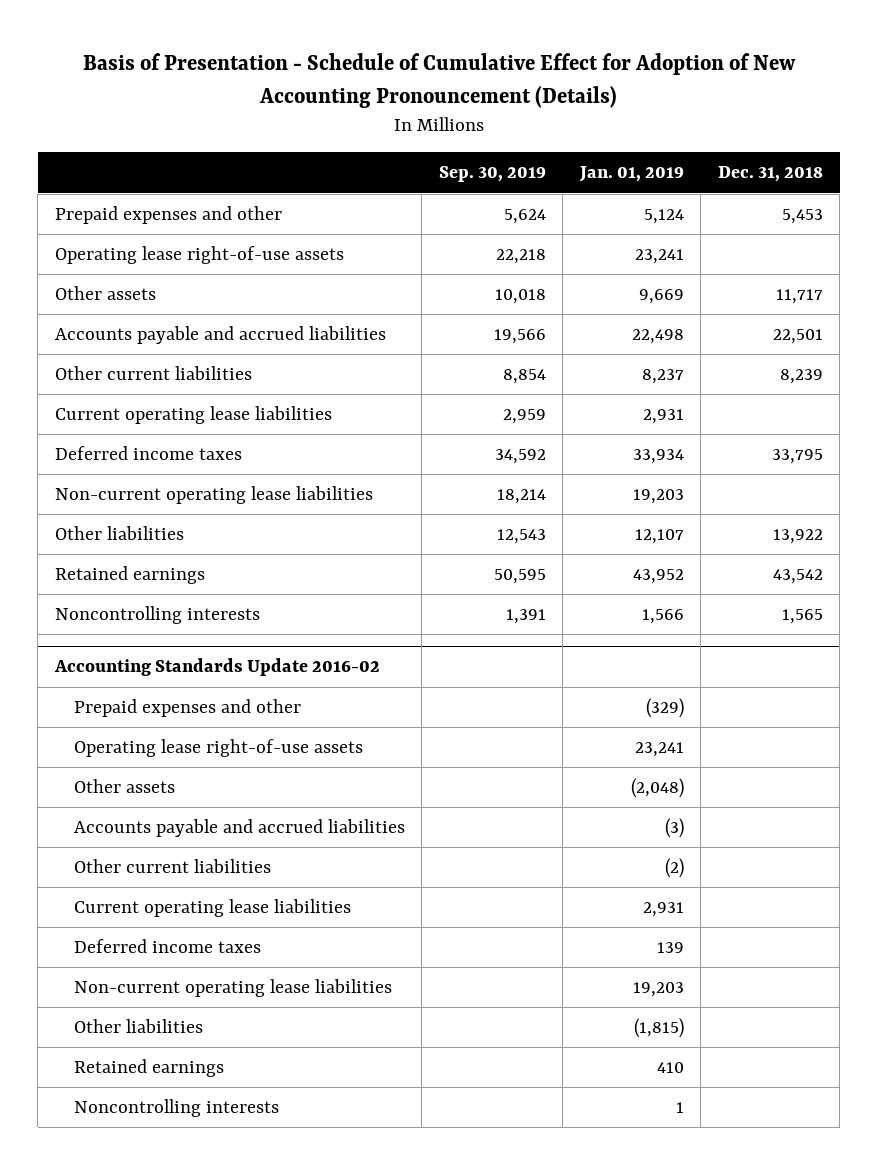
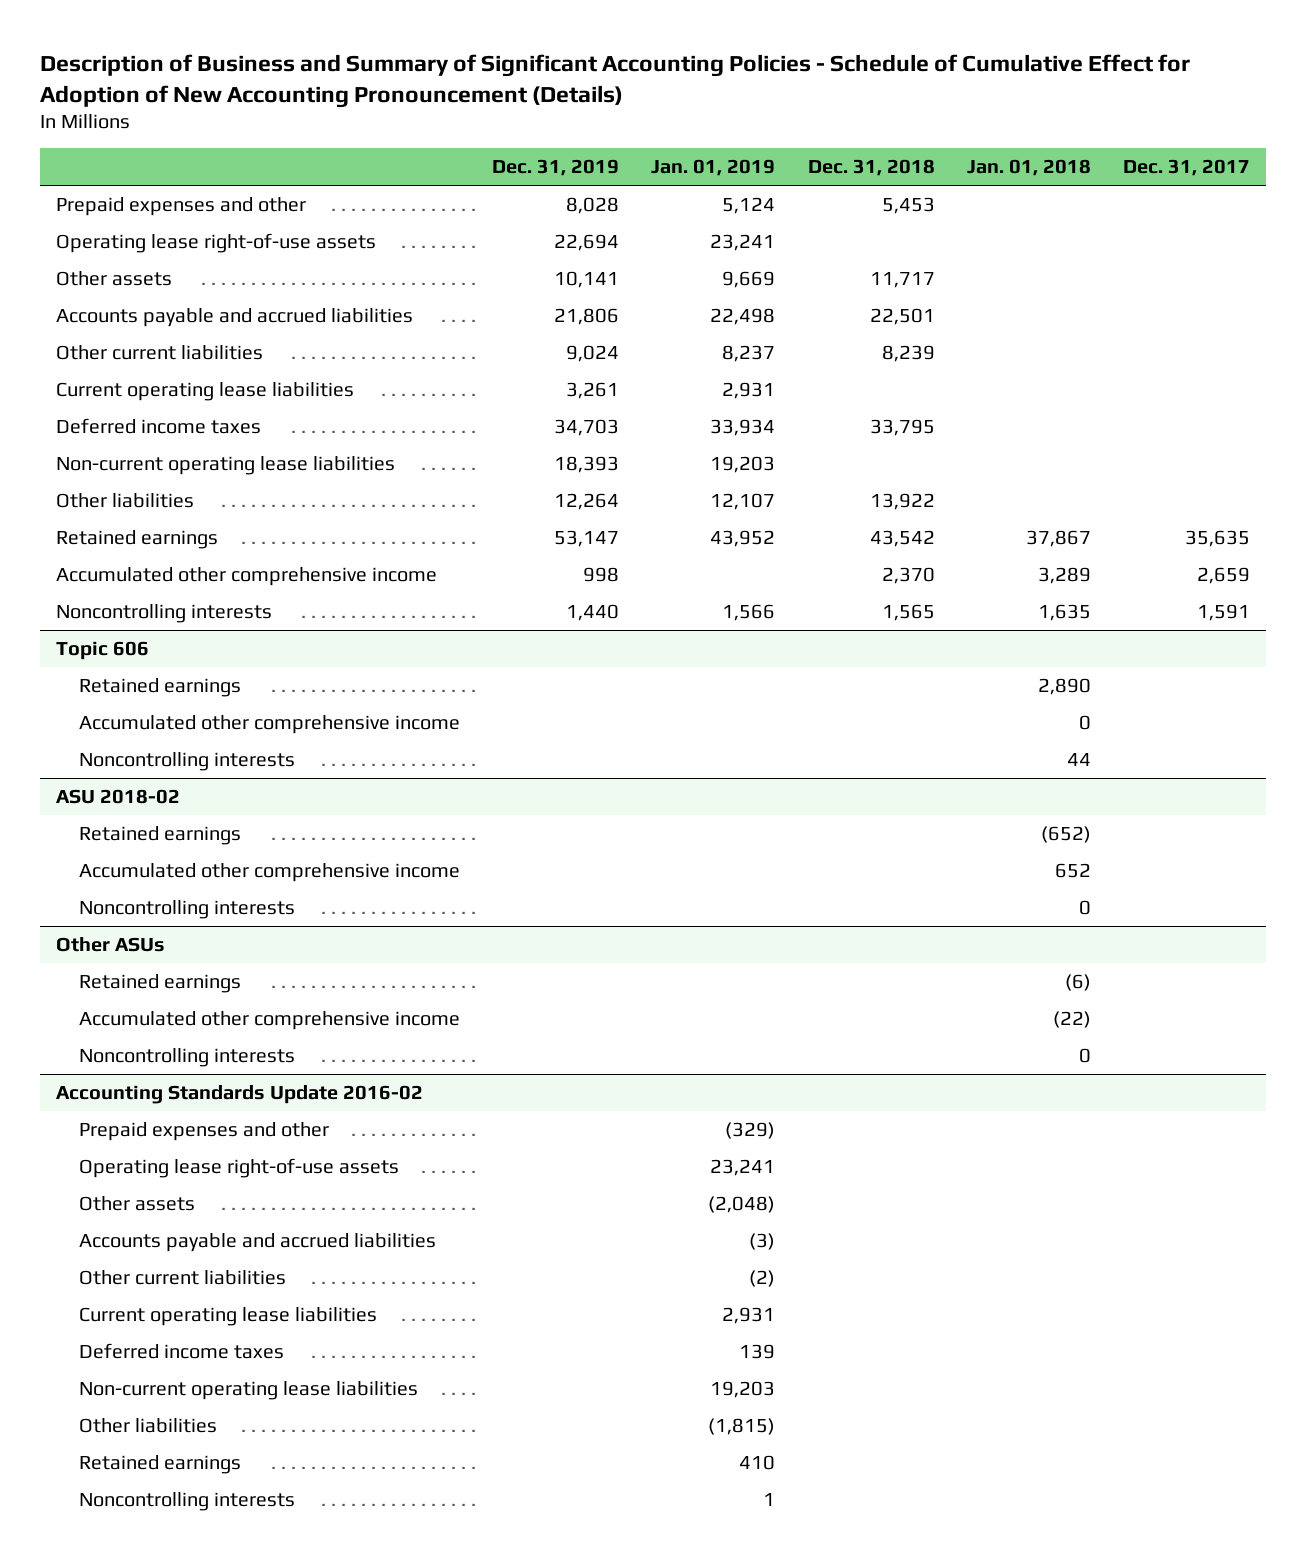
- Basis of Presentation - Schedule of Cumulative Effect for Adoption of New Accounting Pronouncement (Details)
+ Description of Business and Summary of Significant Accounting Policies - Schedule of Cumulative Effect for Adoption of New Accounting Pronouncement (Details)
- | Sep. 30, 2019 | Jan. 01, 2019 | Dec. 31, 2018
+ | Dec. 31, 2019 | Jan. 01, 2019 | Dec. 31, 2018 | Jan. 01, 2018 | Dec. 31, 2017
+ Accumulated other comprehensive income | 998 | | 2,370 | 3,289 | 2,659
+ Topic 606
+ Retained earnings | | | | 2,890 |
+ Accumulated other comprehensive income | | | | 0 |
+ Noncontrolling interests | | | | 44 |
+ ASU 2018-02
+ Retained earnings | | | | (652) |
+ Accumulated other comprehensive income | | | | 652 |
+ Noncontrolling interests | | | | 0 |
+ Other ASUs
+ Retained earnings | | | | (6) |
+ Accumulated other comprehensive income | | | | (22) |
+ Noncontrolling interests | | | | 0 |

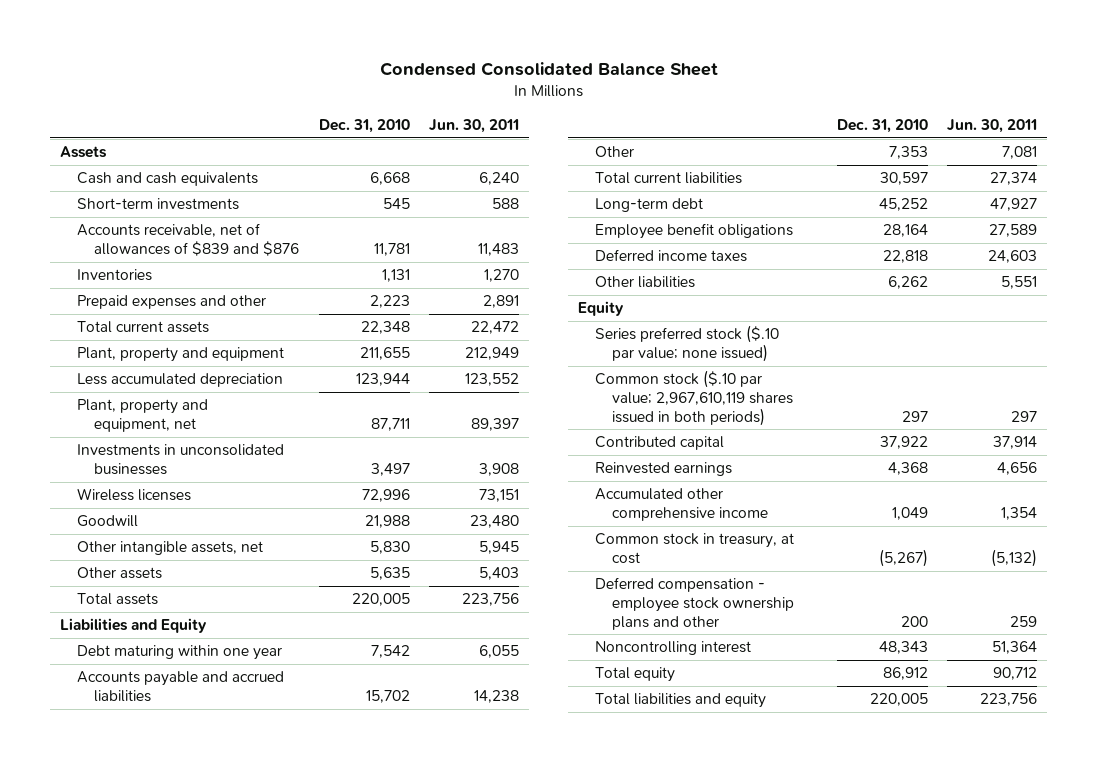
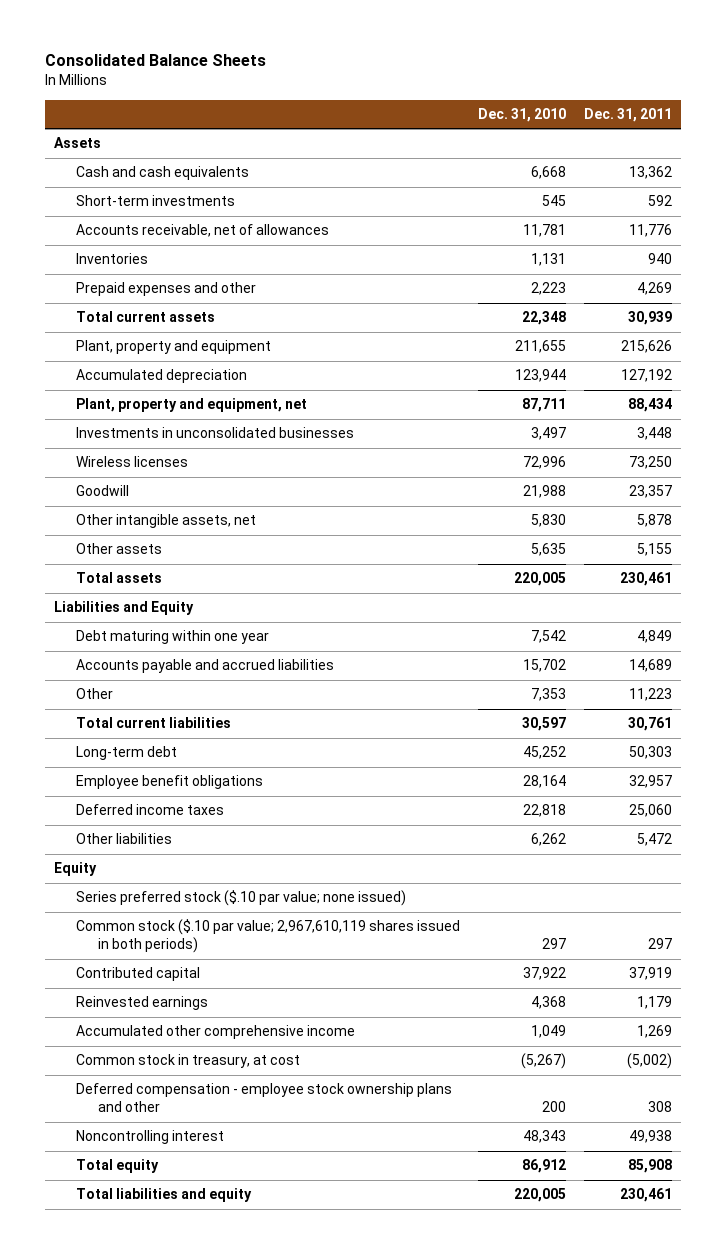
- Condensed Consolidated Balance Sheet
+ Consolidated Balance Sheets
- | Dec. 31, 2010 | Jun. 30, 2011
+ | Dec. 31, 2010 | Dec. 31, 2011
- Accounts receivable, net of allowances of $839 and $876 | 11,781 | 11,483
+ Accounts receivable, net of allowances | 11,781 | 11,776
- Less accumulated depreciation | 123,944 | 123,552
+ Accumulated depreciation | 123,944 | 127,192

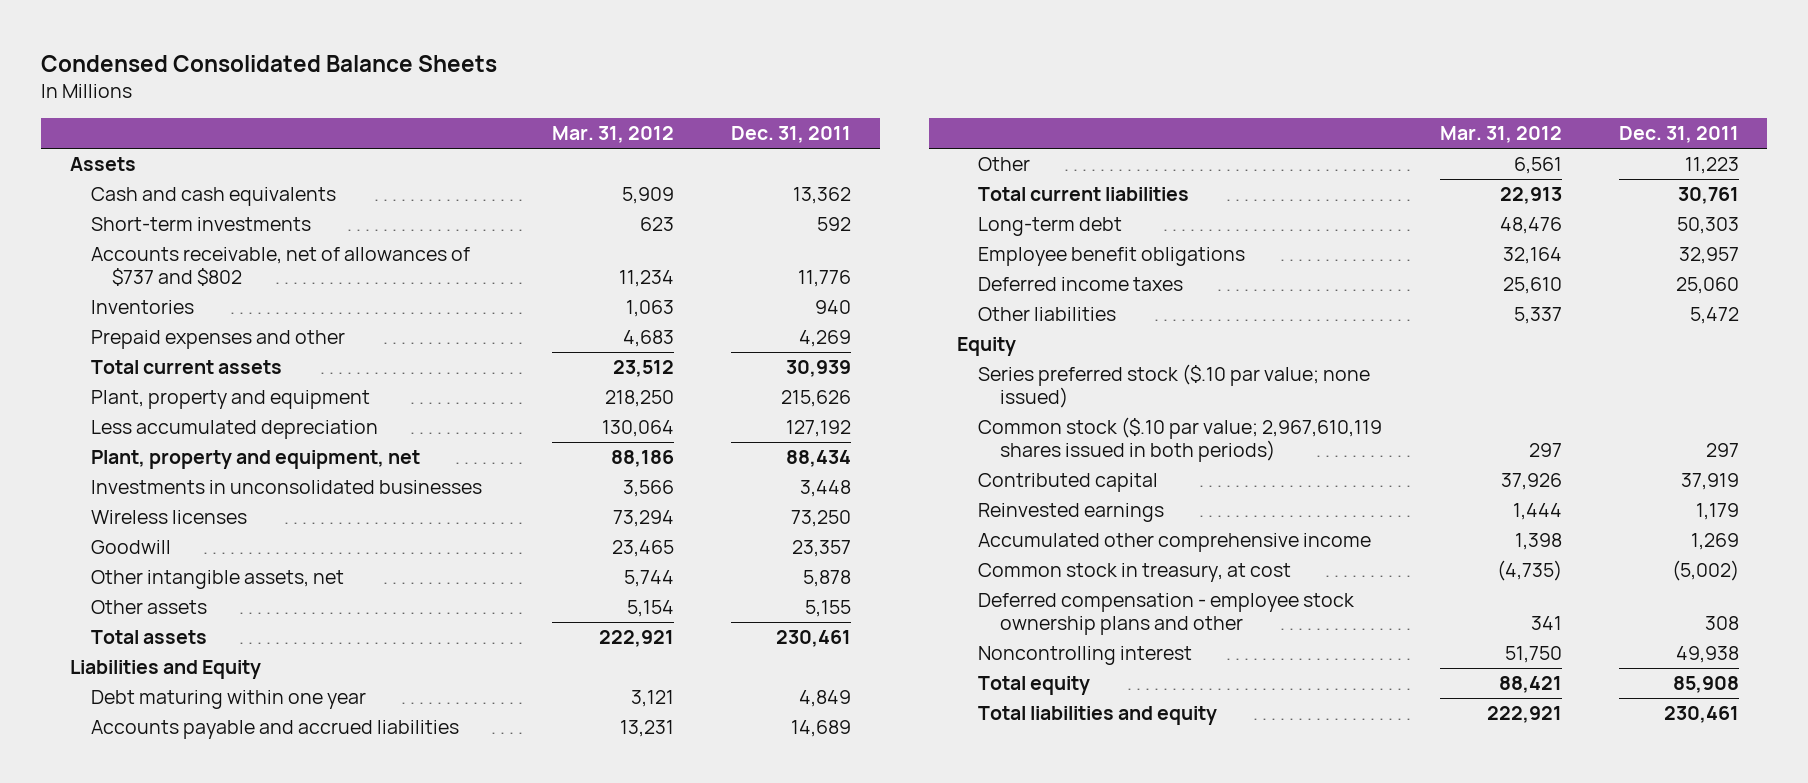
- Consolidated Balance Sheets
+ Condensed Consolidated Balance Sheets
- | Dec. 31, 2010 | Dec. 31, 2011
+ | Mar. 31, 2012 | Dec. 31, 2011
- Accounts receivable, net of allowances | 11,781 | 11,776
+ Accounts receivable, net of allowances of $737 and $802 | 11,234 | 11,776
- Accumulated depreciation | 123,944 | 127,192
+ Less accumulated depreciation | 130,064 | 127,192

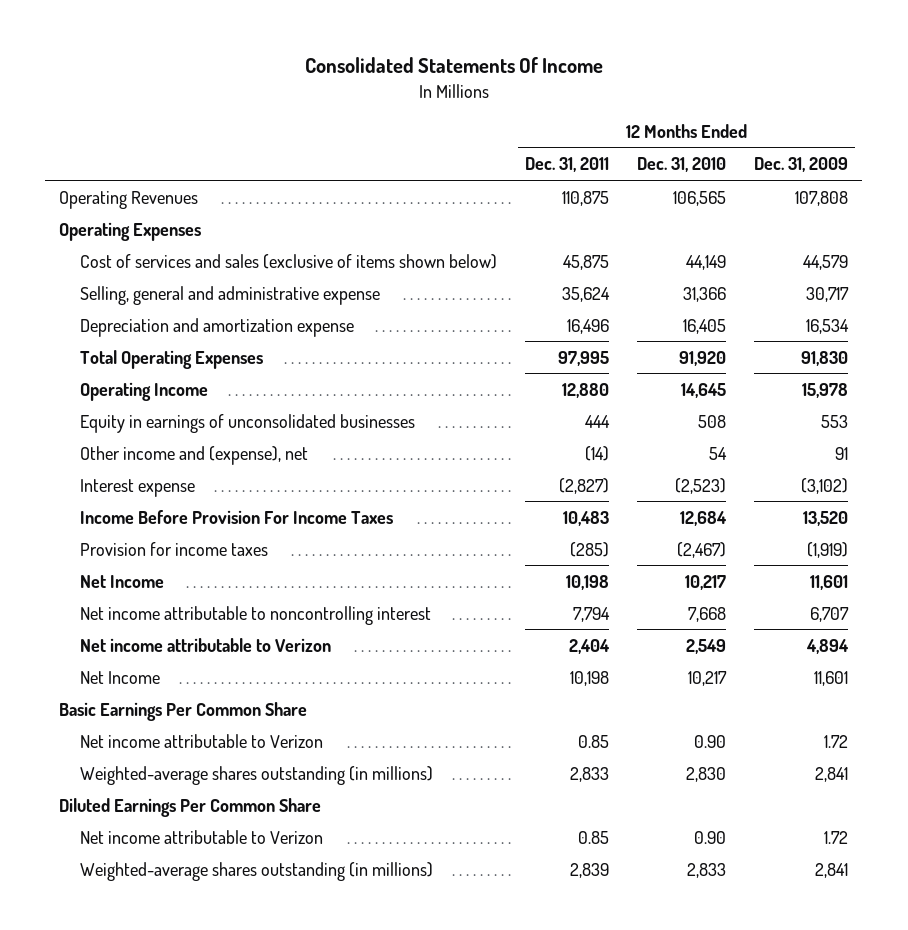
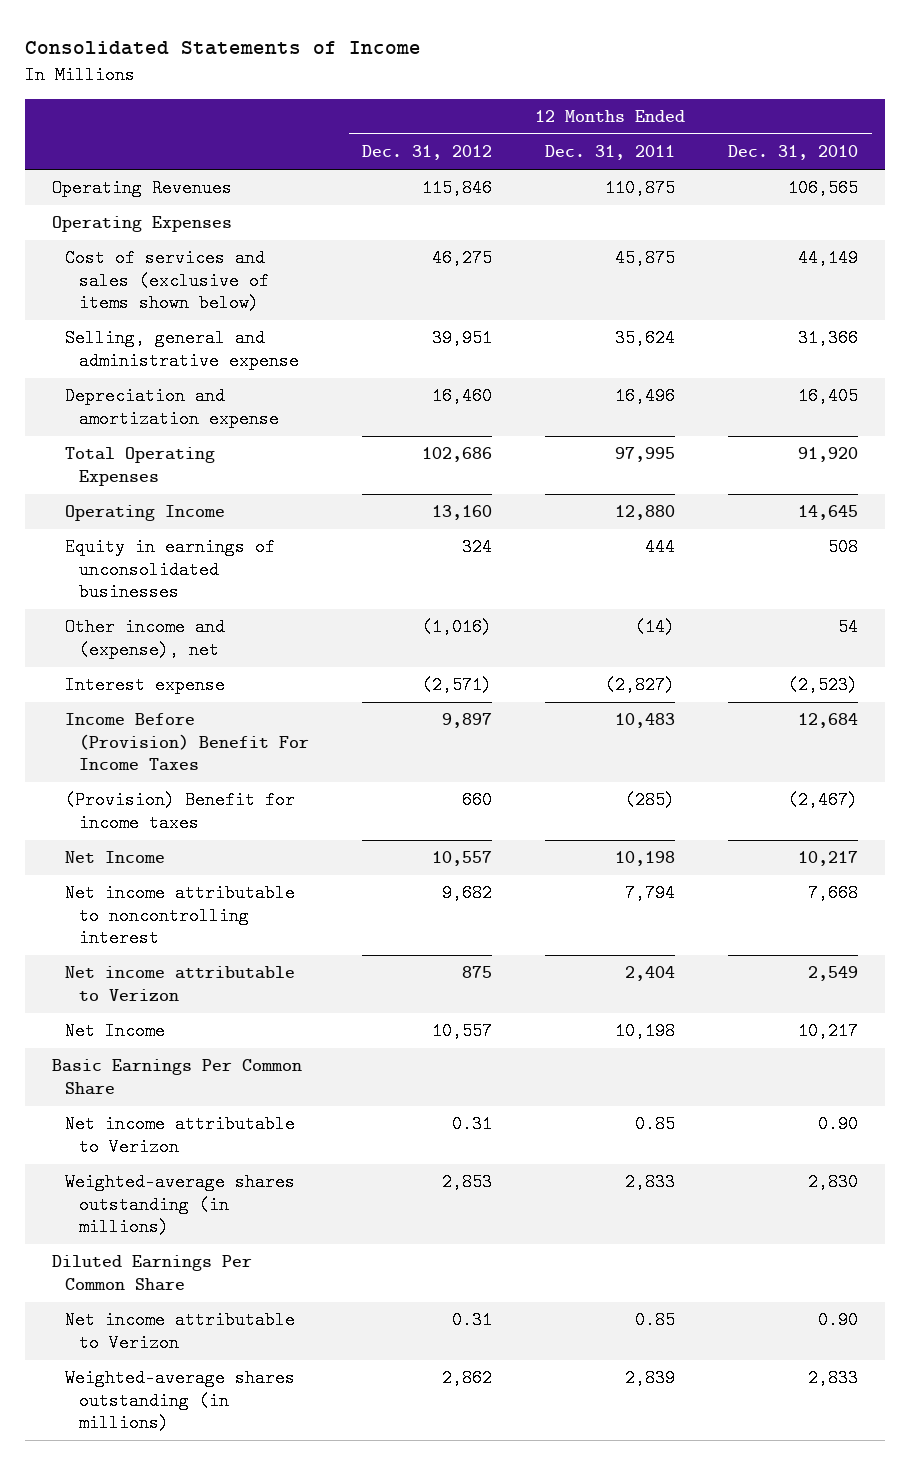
- Consolidated Statements Of Income
+ Consolidated Statements of Income
- | 12 Months Ended Dec. 31, 2011 | 12 Months Ended Dec. 31, 2010 | 12 Months Ended Dec. 31, 2009
+ | 12 Months Ended Dec. 31, 2012 | 12 Months Ended Dec. 31, 2011 | 12 Months Ended Dec. 31, 2010
- Income Before Provision For Income Taxes | 10,483 | 12,684 | 13,520
- Provision for income taxes | (285) | (2,467) | (1,919)
+ Income Before (Provision) Benefit For Income Taxes | 9,897 | 10,483 | 12,684
+ (Provision) Benefit for income taxes | 660 | (285) | (2,467)

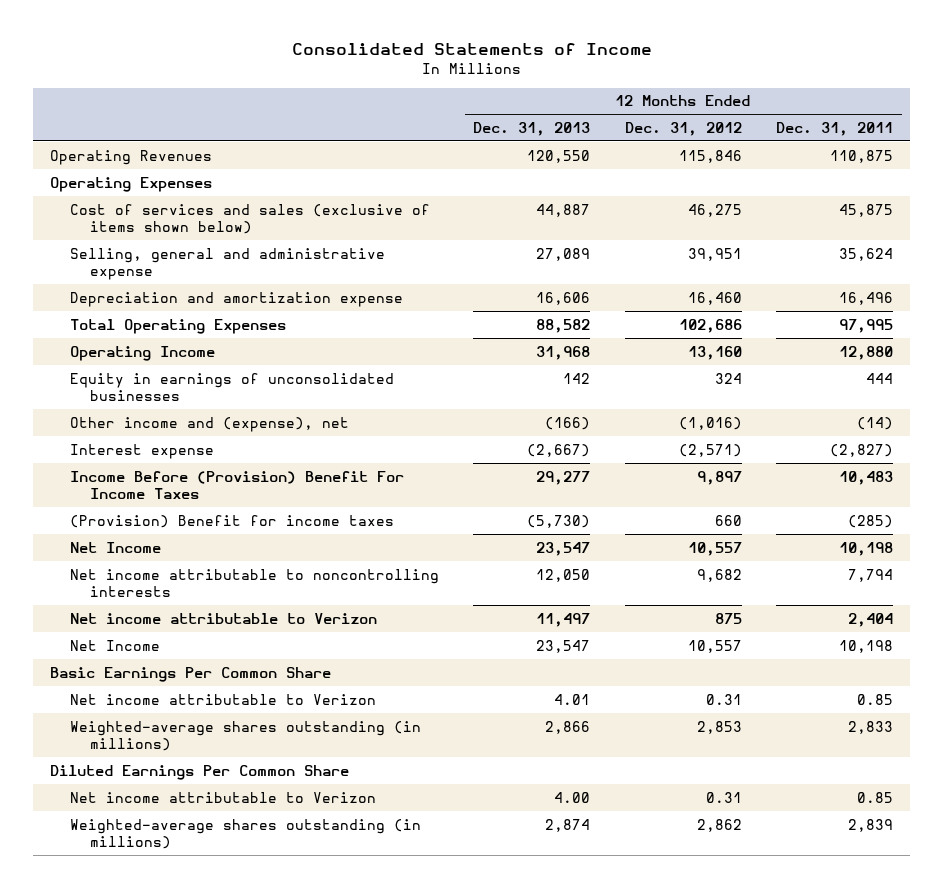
- | 12 Months Ended Dec. 31, 2012 | 12 Months Ended Dec. 31, 2011 | 12 Months Ended Dec. 31, 2010
+ | 12 Months Ended Dec. 31, 2013 | 12 Months Ended Dec. 31, 2012 | 12 Months Ended Dec. 31, 2011
- Net income attributable to noncontrolling interest | 9,682 | 7,794 | 7,668
+ Net income attributable to noncontrolling interests | 12,050 | 9,682 | 7,794

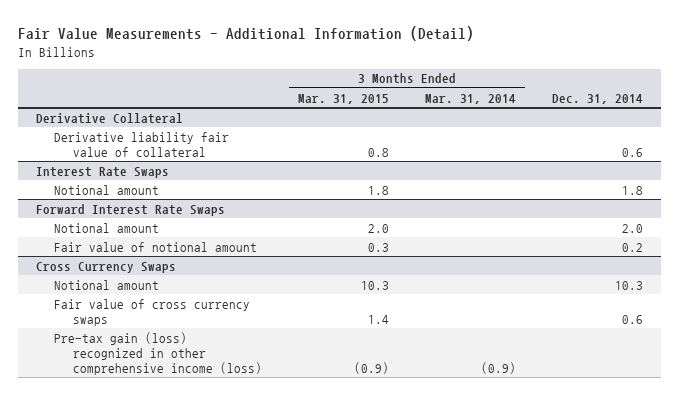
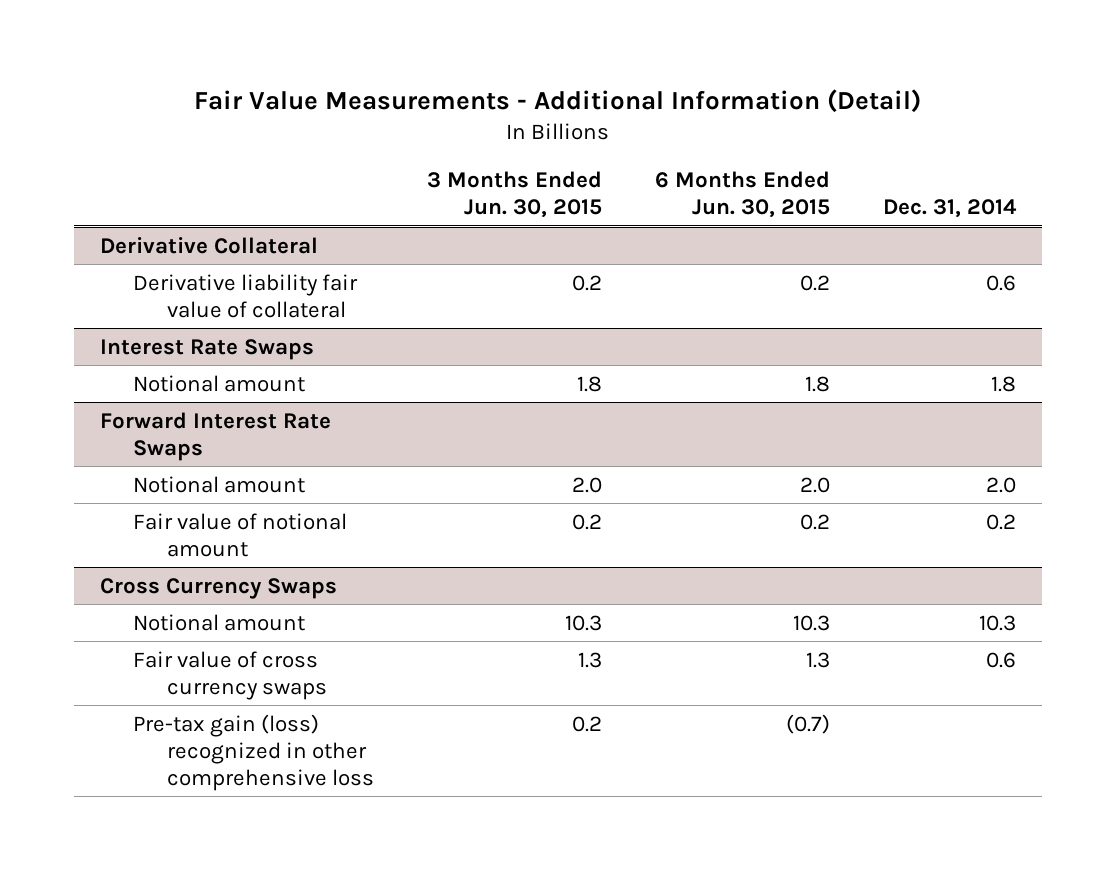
- | 3 Months Ended Mar. 31, 2015 | 3 Months Ended Mar. 31, 2014 | Dec. 31, 2014
+ | 3 Months Ended Jun. 30, 2015 | 6 Months Ended Jun. 30, 2015 | Dec. 31, 2014
@ Cross Currency Swaps
- Pre-tax gain (loss) recognized in other comprehensive income (loss) | (0.9) | (0.9) |
+ Pre-tax gain (loss) recognized in other comprehensive loss | 0.2 | (0.7) |

